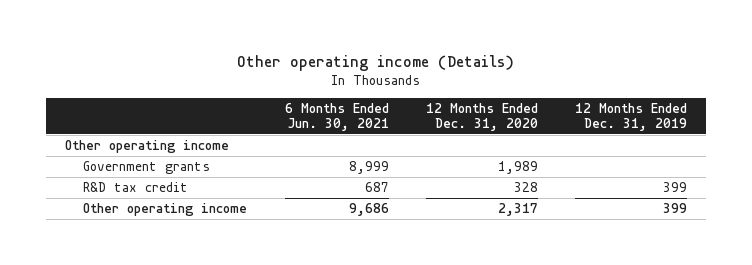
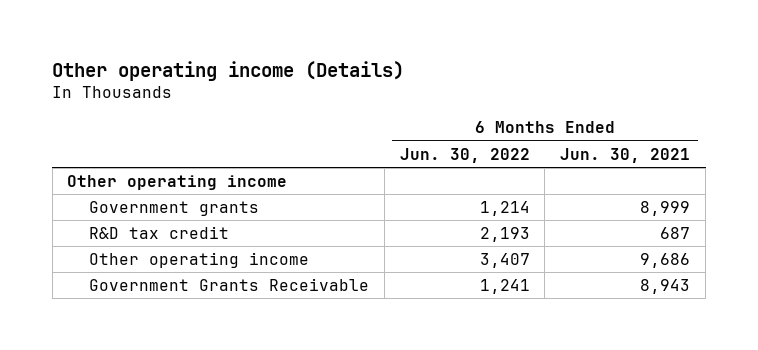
- | 6 Months Ended Jun. 30, 2021 | 12 Months Ended Dec. 31, 2020 | 12 Months Ended Dec. 31, 2019
+ | 6 Months Ended Jun. 30, 2022 | 6 Months Ended Jun. 30, 2021
+ Government Grants Receivable | 1,241 | 8,943

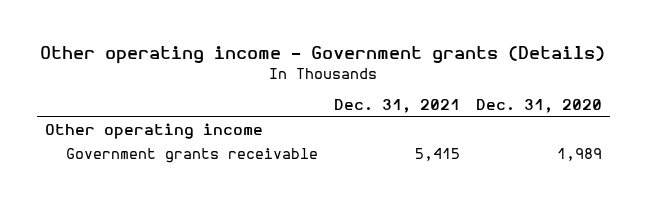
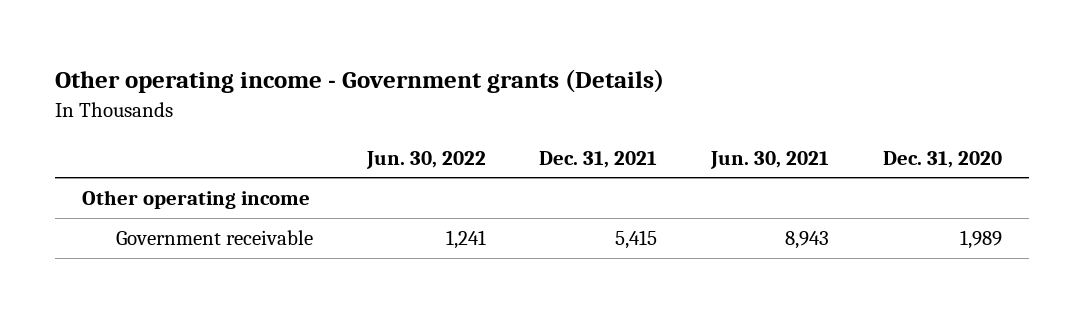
- | Dec. 31, 2021 | Dec. 31, 2020
+ | Jun. 30, 2022 | Dec. 31, 2021 | Jun. 30, 2021 | Dec. 31, 2020
- Government grants receivable | 5,415 | 1,989
+ Government receivable | 1,241 | 5,415 | 8,943 | 1,989

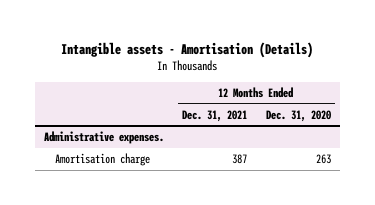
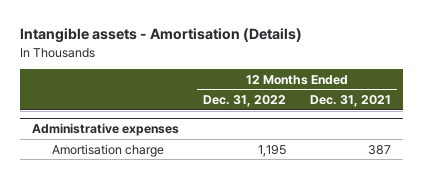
- | 12 Months Ended Dec. 31, 2021 | 12 Months Ended Dec. 31, 2020
+ | 12 Months Ended Dec. 31, 2022 | 12 Months Ended Dec. 31, 2021
- Administrative expenses.
+ Administrative expenses

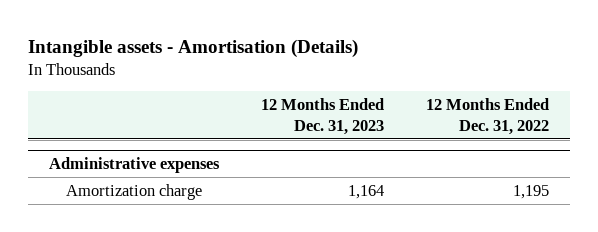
- | 12 Months Ended Dec. 31, 2022 | 12 Months Ended Dec. 31, 2021
+ | 12 Months Ended Dec. 31, 2023 | 12 Months Ended Dec. 31, 2022
@ Administrative expenses
- Amortisation charge | 1,195 | 387
+ Amortization charge | 1,164 | 1,195

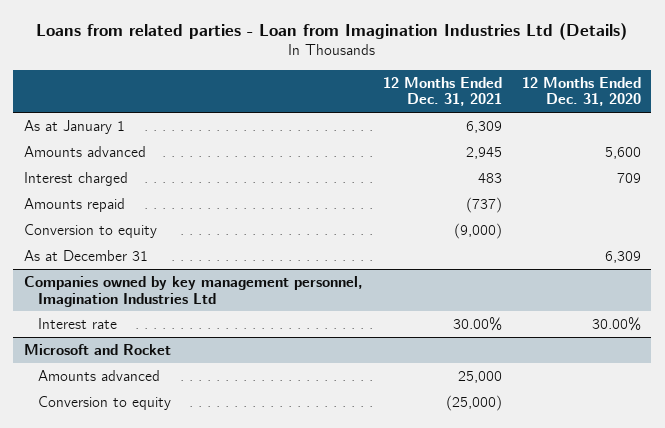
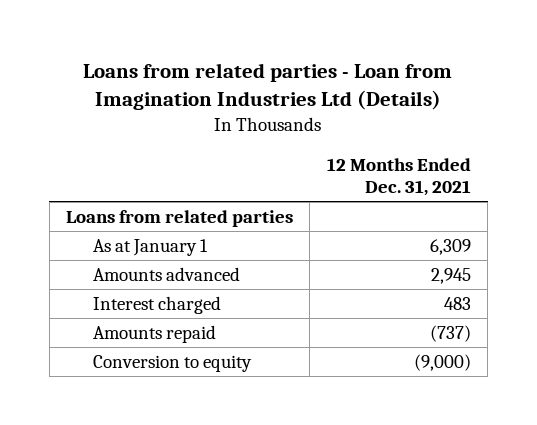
- | 12 Months Ended Dec. 31, 2021 | 12 Months Ended Dec. 31, 2020
+ | 12 Months Ended Dec. 31, 2021
+ Loans from related parties
- As at December 31 | | 6,309
- Companies owned by key management personnel, Imagination Industries Ltd
- Interest rate | 30.00% | 30.00%
- Microsoft and Rocket
- Amounts advanced | 25,000 |
- Conversion to equity | (25,000) |

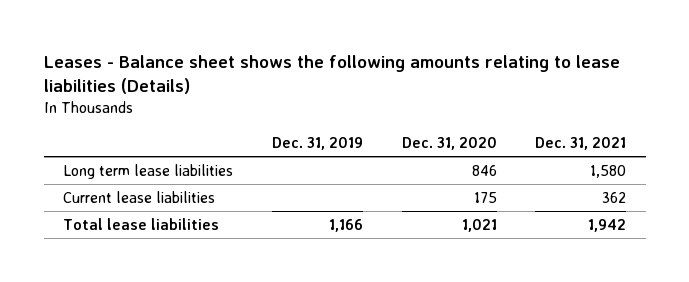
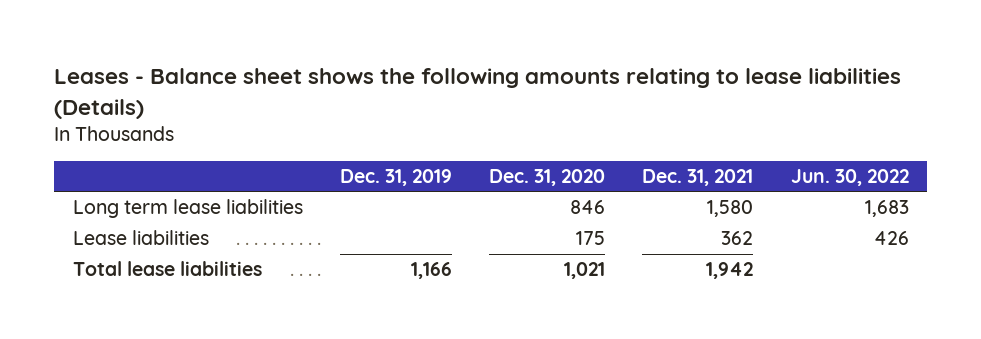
- | Dec. 31, 2019 | Dec. 31, 2020 | Dec. 31, 2021
+ | Dec. 31, 2019 | Dec. 31, 2020 | Dec. 31, 2021 | Jun. 30, 2022
- Current lease liabilities | | 175 | 362
+ Lease liabilities | | 175 | 362 | 426

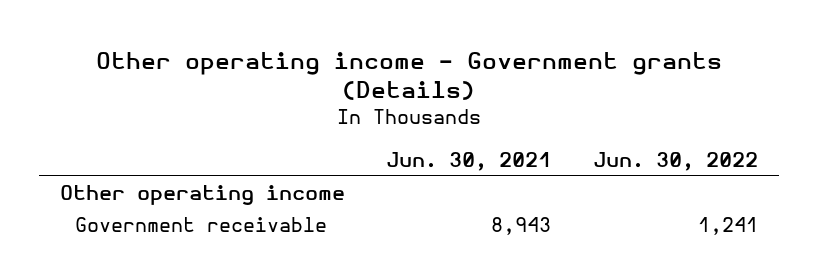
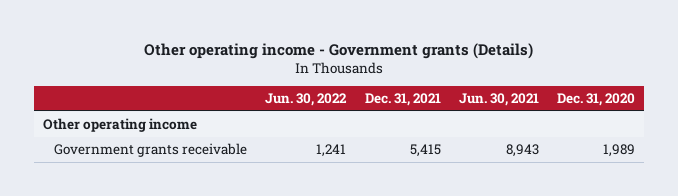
- | Jun. 30, 2021 | Jun. 30, 2022
+ | Jun. 30, 2022 | Dec. 31, 2021 | Jun. 30, 2021 | Dec. 31, 2020
- Government receivable | 8,943 | 1,241
+ Government grants receivable | 1,241 | 5,415 | 8,943 | 1,989

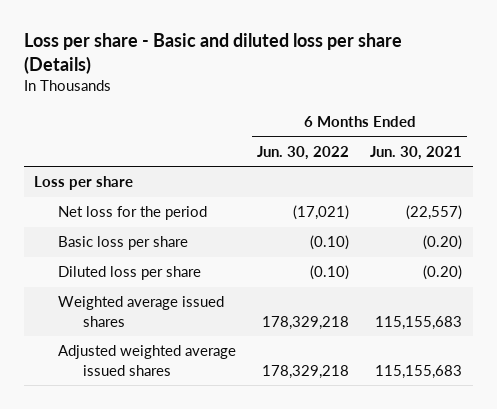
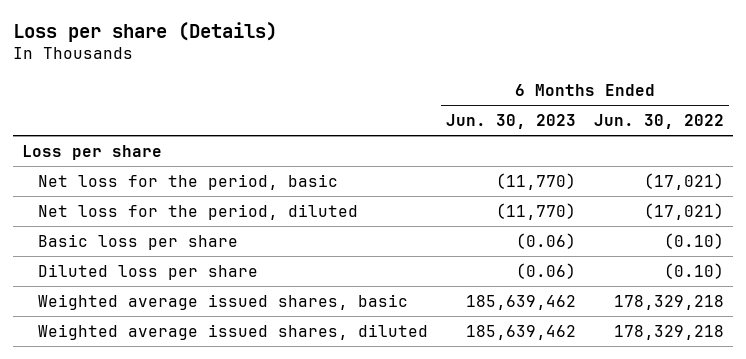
- Loss per share - Basic and diluted loss per share (Details)
+ Loss per share (Details)
- | 6 Months Ended Jun. 30, 2022 | 6 Months Ended Jun. 30, 2021
+ | 6 Months Ended Jun. 30, 2023 | 6 Months Ended Jun. 30, 2022
- Net loss for the period | (17,021) | (22,557)
+ Net loss for the period, basic | (11,770) | (17,021)
+ Net loss for the period, diluted | (11,770) | (17,021)
- Weighted average issued shares | 178,329,218 | 115,155,683
- Adjusted weighted average issued shares | 178,329,218 | 115,155,683
+ Weighted average issued shares, basic | 185,639,462 | 178,329,218
+ Weighted average issued shares, diluted | 185,639,462 | 178,329,218

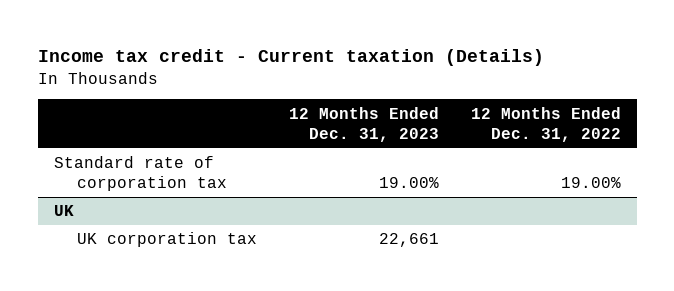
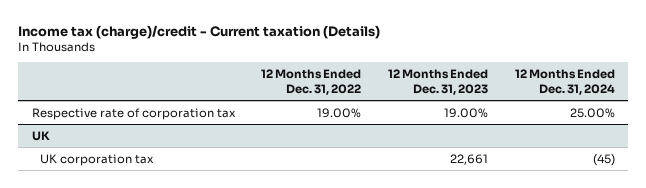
- Income tax credit - Current taxation (Details)
+ Income tax (charge)/credit - Current taxation (Details)
- | 12 Months Ended Dec. 31, 2023 | 12 Months Ended Dec. 31, 2022
+ | 12 Months Ended Dec. 31, 2022 | 12 Months Ended Dec. 31, 2023 | 12 Months Ended Dec. 31, 2024
- Standard rate of corporation tax | 19.00% | 19.00%
+ Respective rate of corporation tax | 19.00% | 19.00% | 25.00%

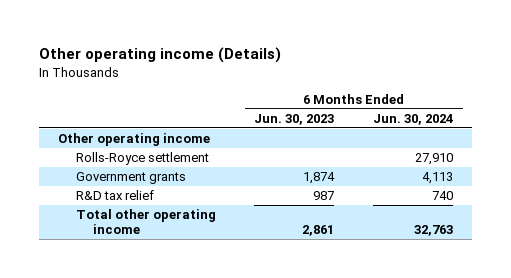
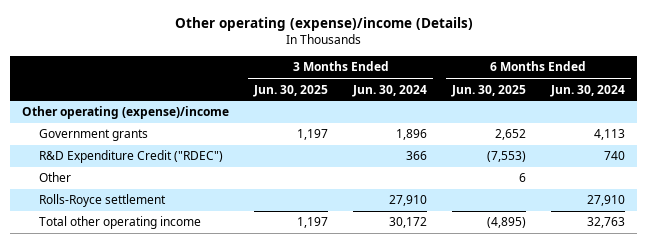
- Other operating income (Details)
+ Other operating (expense)/income (Details)
- | 6 Months Ended Jun. 30, 2023 | 6 Months Ended Jun. 30, 2024
+ | 3 Months Ended Jun. 30, 2025 | 3 Months Ended Jun. 30, 2024 | 6 Months Ended Jun. 30, 2025 | 6 Months Ended Jun. 30, 2024
- Other operating income
+ Other operating (expense)/income
- R&D tax relief | 987 | 740
+ R&D Expenditure Credit ("RDEC") | | 366 | (7,553) | 740
+ Other | | | 6 |
moved down: Rolls-Royce settlement | | 27,910 | | 27,910

